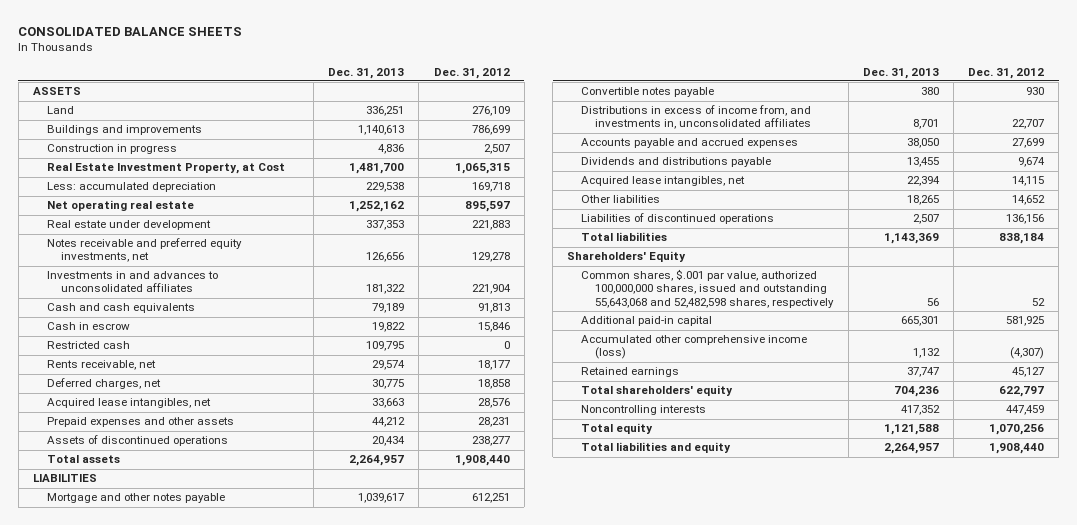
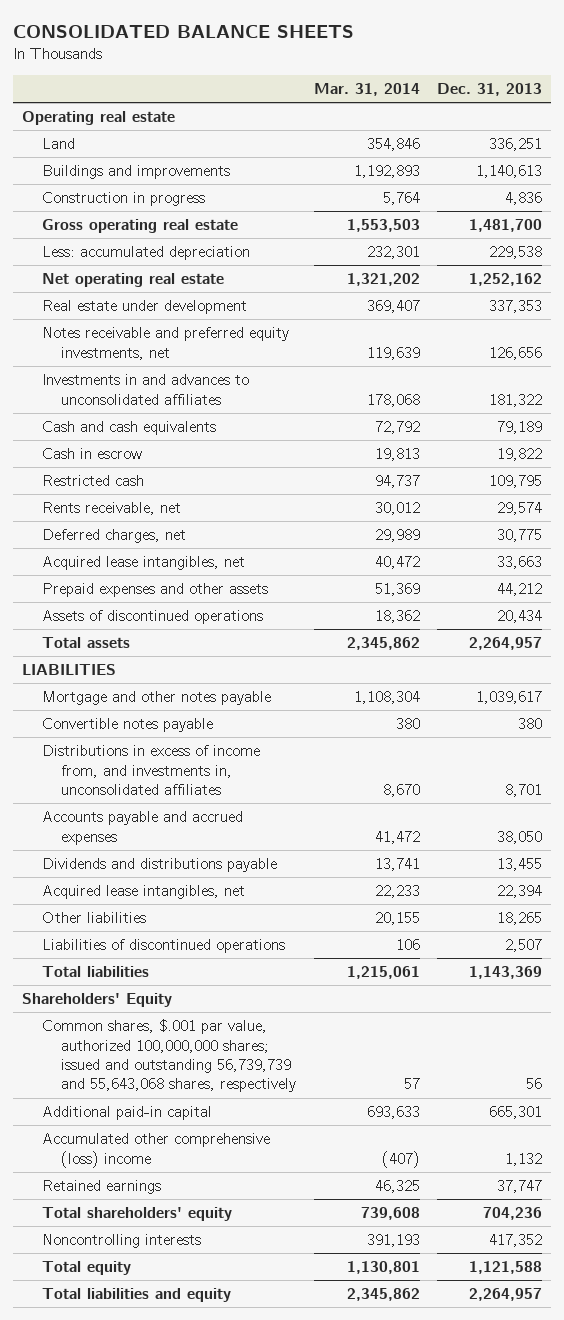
- | Dec. 31, 2013 | Dec. 31, 2012
+ | Mar. 31, 2014 | Dec. 31, 2013
- ASSETS
+ Operating real estate
- Real Estate Investment Property, at Cost | 1,481,700 | 1,065,315
+ Gross operating real estate | 1,553,503 | 1,481,700
- Common shares, $.001 par value, authorized 100,000,000 shares, issued and outstanding 55,643,068 and 52,482,598 shares, respectively | 56 | 52
+ Common shares, $.001 par value, authorized 100,000,000 shares; issued and outstanding 56,739,739 and 55,643,068 shares, respectively | 57 | 56
- Accumulated other comprehensive income (loss) | 1,132 | (4,307)
+ Accumulated other comprehensive (loss) income | (407) | 1,132

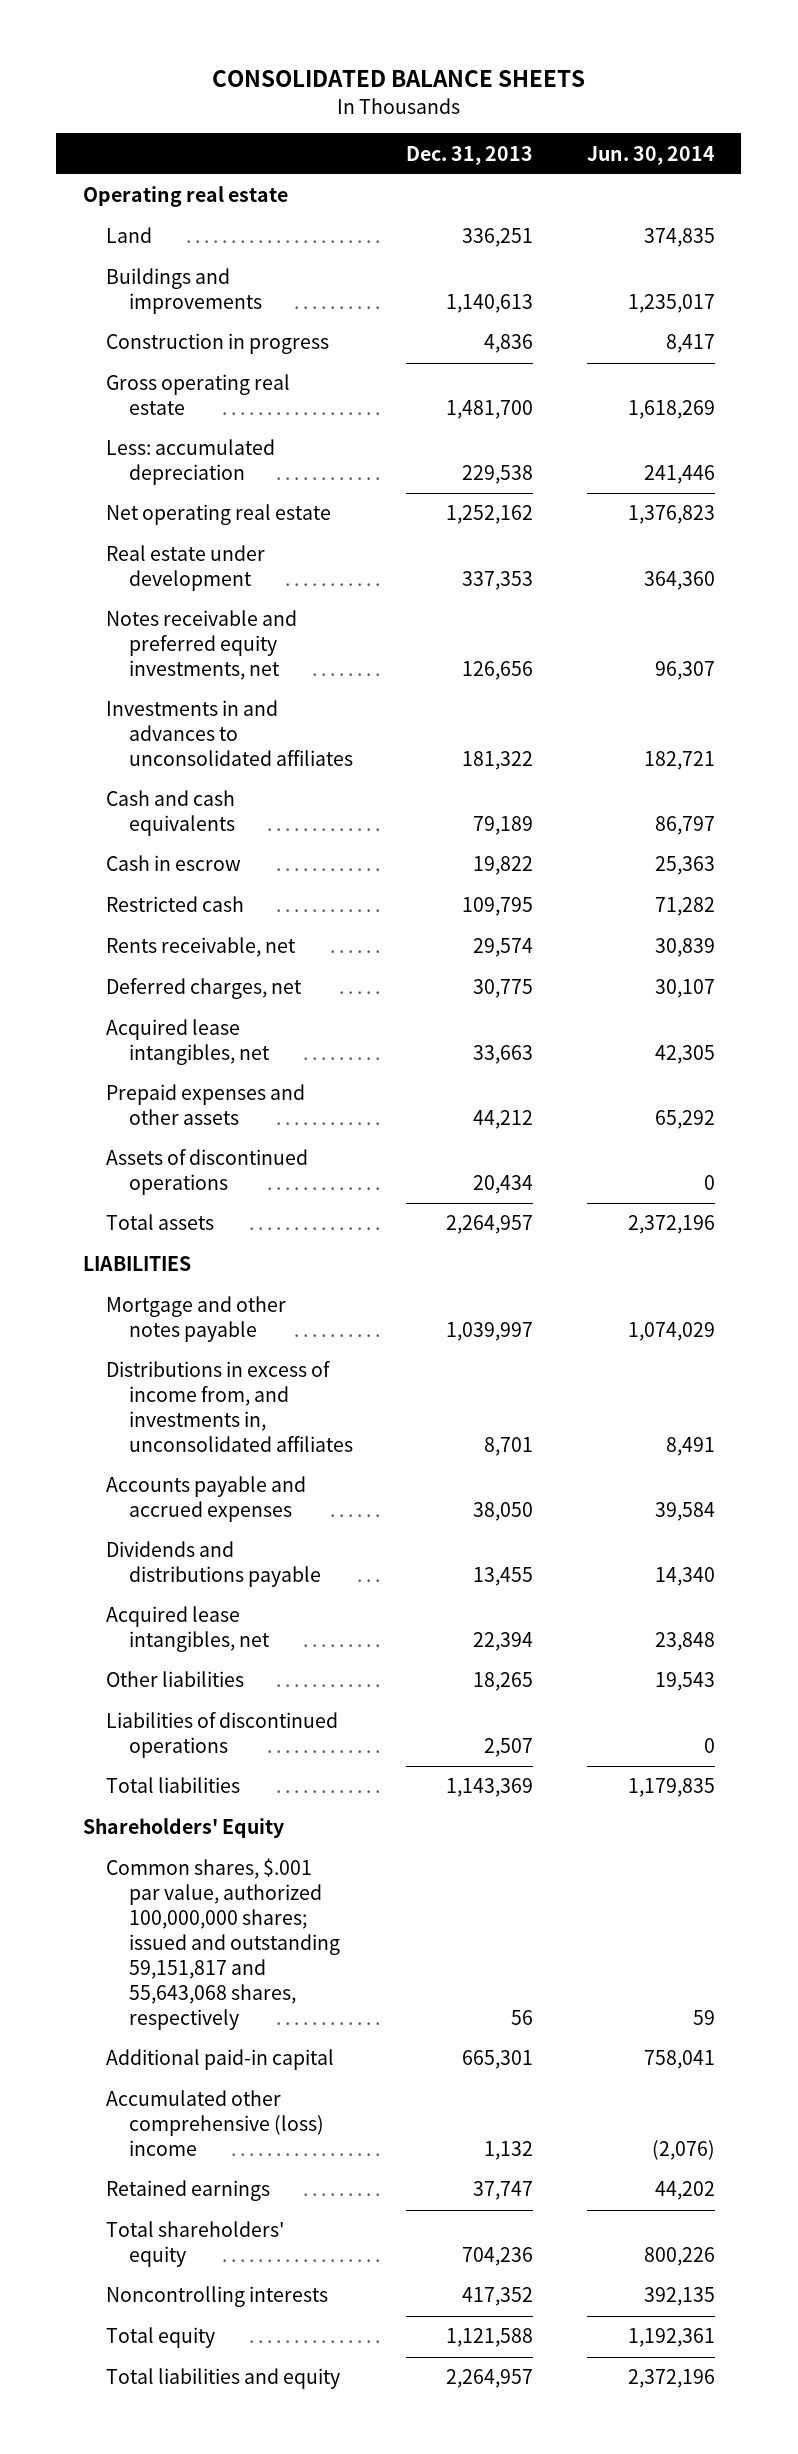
- | Mar. 31, 2014 | Dec. 31, 2013
+ | Dec. 31, 2013 | Jun. 30, 2014
- Mortgage and other notes payable | 1,108,304 | 1,039,617
- Convertible notes payable | 380 | 380
+ Mortgage and other notes payable | 1,039,997 | 1,074,029
- Common shares, $.001 par value, authorized 100,000,000 shares; issued and outstanding 56,739,739 and 55,643,068 shares, respectively | 57 | 56
+ Common shares, $.001 par value, authorized 100,000,000 shares; issued and outstanding 59,151,817 and 55,643,068 shares, respectively | 56 | 59

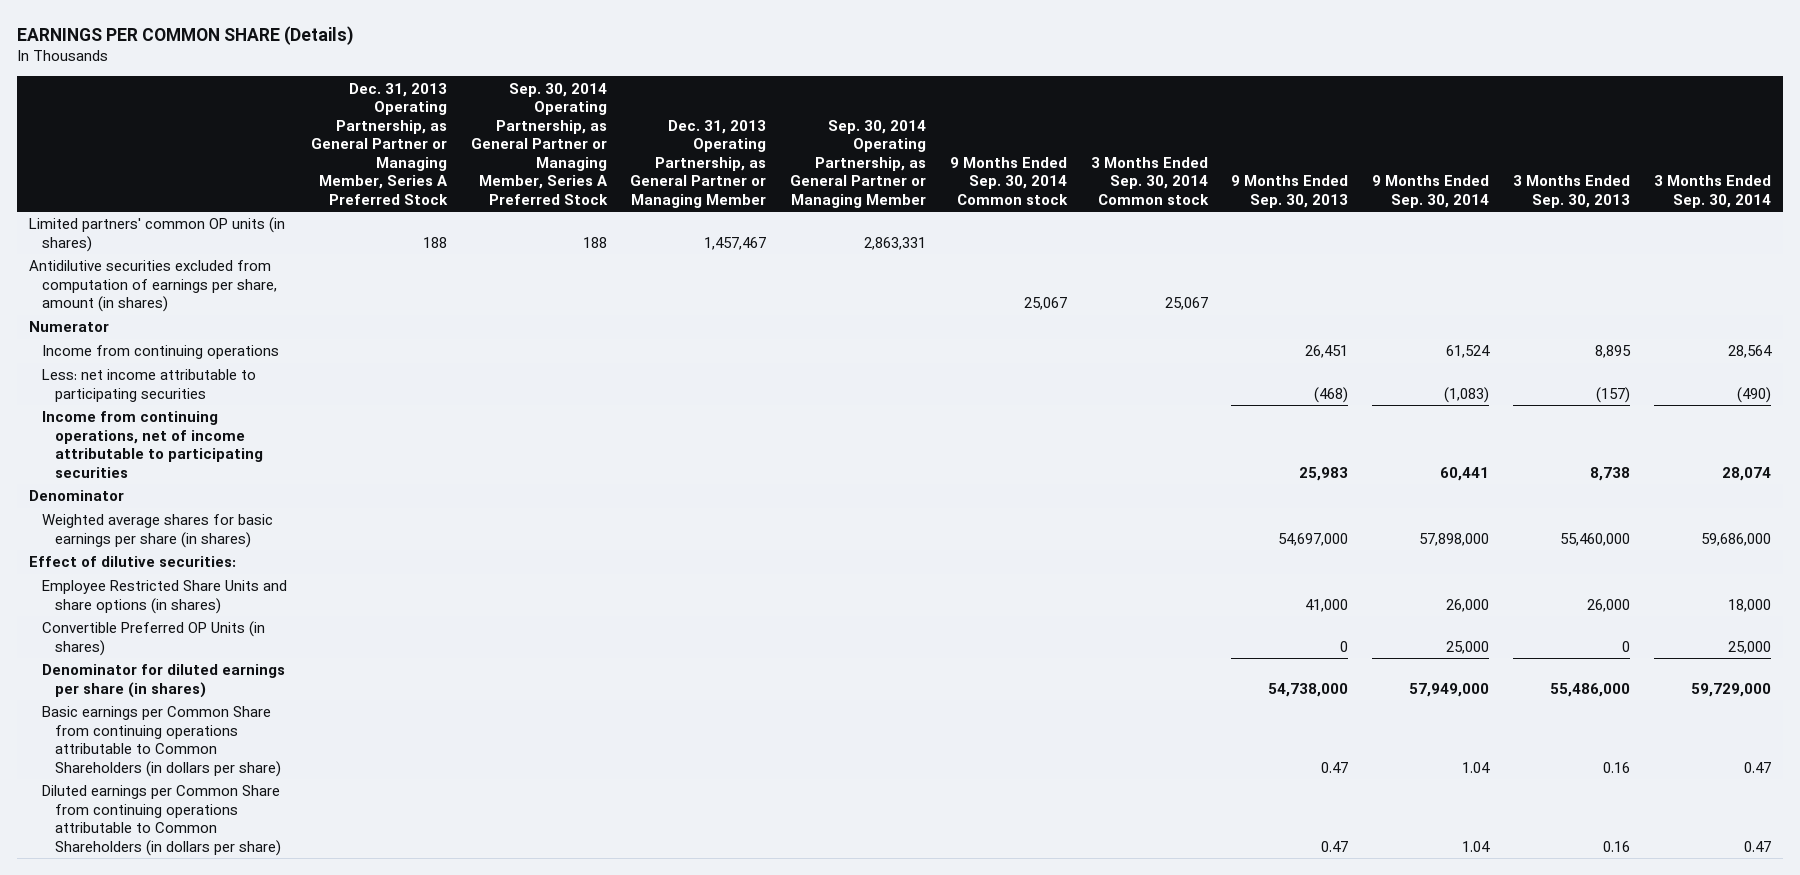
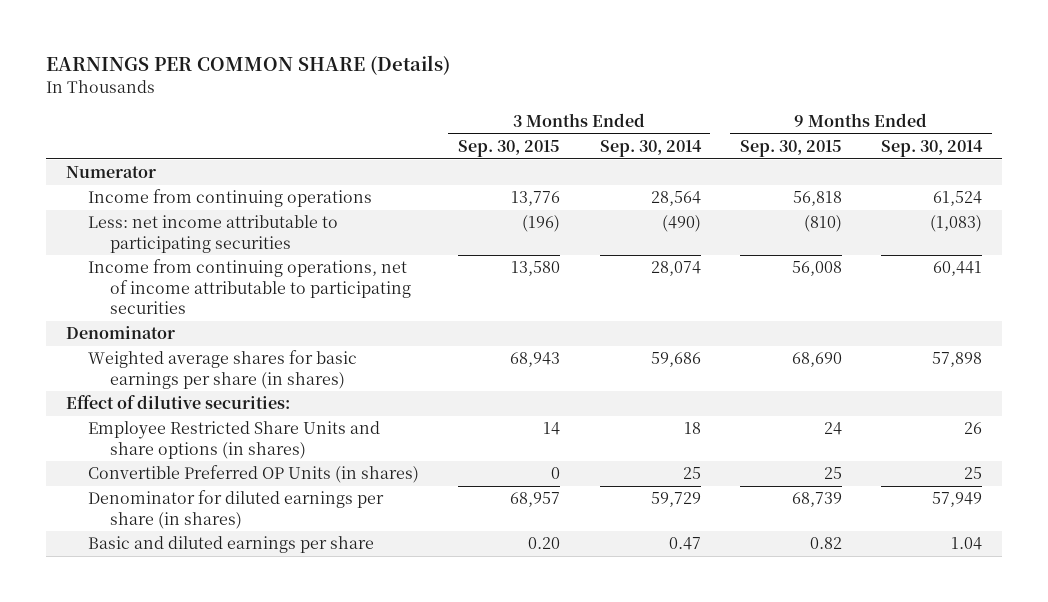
- | Dec. 31, 2013 Operating Partnership, as General Partner or Managing Member, Series A Preferred Stock | Sep. 30, 2014 Operating Partnership, as General Partner or Managing Member, Series A Preferred Stock | Dec. 31, 2013 Operating Partnership, as General Partner or Managing Member | Sep. 30, 2014 Operating Partnership, as General Partner or Managing Member | 9 Months Ended Sep. 30, 2014 Common stock | 3 Months Ended Sep. 30, 2014 Common stock | 9 Months Ended Sep. 30, 2013 | 9 Months Ended Sep. 30, 2014 | 3 Months Ended Sep. 30, 2013 | 3 Months Ended Sep. 30, 2014
+ | 3 Months Ended Sep. 30, 2015 | 3 Months Ended Sep. 30, 2014 | 9 Months Ended Sep. 30, 2015 | 9 Months Ended Sep. 30, 2014
- Limited partners' common OP units (in shares) | 188 | 188 | 1,457,467 | 2,863,331 | | | | | |
- Antidilutive securities excluded from computation of earnings per share, amount (in shares) | | | | | 25,067 | 25,067 | | | |
- Weighted average shares for basic earnings per share (in shares) | | | | | | | 54,697,000 | 57,898,000 | 55,460,000 | 59,686,000
+ Weighted average shares for basic earnings per share (in shares) | 68,943 | 59,686 | 68,690 | 57,898
- Employee Restricted Share Units and share options (in shares) | | | | | | | 41,000 | 26,000 | 26,000 | 18,000
- Convertible Preferred OP Units (in shares) | | | | | | | 0 | 25,000 | 0 | 25,000
- Denominator for diluted earnings per share (in shares) | | | | | | | 54,738,000 | 57,949,000 | 55,486,000 | 59,729,000
- Basic earnings per Common Share from continuing operations attributable to Common Shareholders (in dollars per share) | | | | | | | 0.47 | 1.04 | 0.16 | 0.47
- Diluted earnings per Common Share from continuing operations attributable to Common Shareholders (in dollars per share) | | | | | | | 0.47 | 1.04 | 0.16 | 0.47
+ Employee Restricted Share Units and share options (in shares) | 14 | 18 | 24 | 26
+ Convertible Preferred OP Units (in shares) | 0 | 25 | 25 | 25
+ Denominator for diluted earnings per share (in shares) | 68,957 | 59,729 | 68,739 | 57,949
+ Basic and diluted earnings per share | 0.20 | 0.47 | 0.82 | 1.04

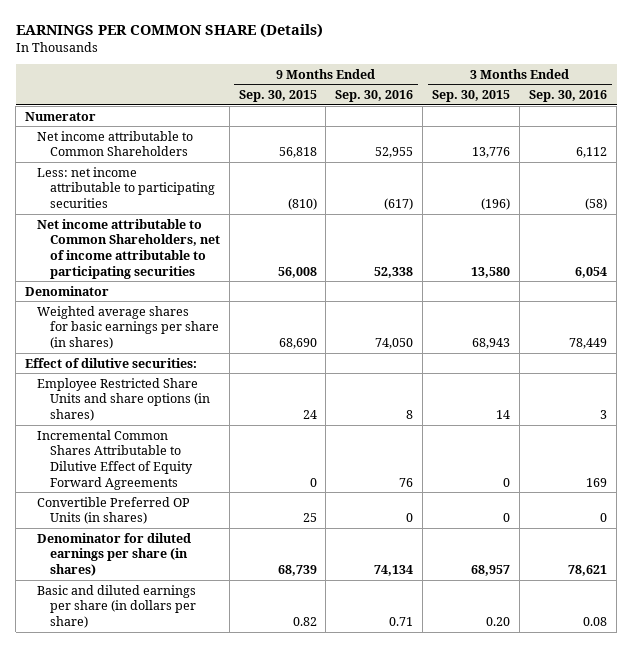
- | 3 Months Ended Sep. 30, 2015 | 3 Months Ended Sep. 30, 2014 | 9 Months Ended Sep. 30, 2015 | 9 Months Ended Sep. 30, 2014
+ | 9 Months Ended Sep. 30, 2015 | 9 Months Ended Sep. 30, 2016 | 3 Months Ended Sep. 30, 2015 | 3 Months Ended Sep. 30, 2016
- Income from continuing operations | 13,776 | 28,564 | 56,818 | 61,524
+ Net income attributable to Common Shareholders | 56,818 | 52,955 | 13,776 | 6,112
- Income from continuing operations, net of income attributable to participating securities | 13,580 | 28,074 | 56,008 | 60,441
+ Net income attributable to Common Shareholders, net of income attributable to participating securities | 56,008 | 52,338 | 13,580 | 6,054
+ Incremental Common Shares Attributable to Dilutive Effect of Equity Forward Agreements | 0 | 76 | 0 | 169
- Basic and diluted earnings per share | 0.20 | 0.47 | 0.82 | 1.04
+ Basic and diluted earnings per share (in dollars per share) | 0.82 | 0.71 | 0.20 | 0.08

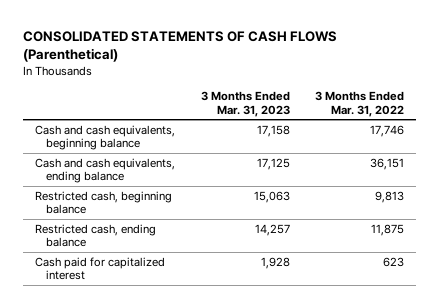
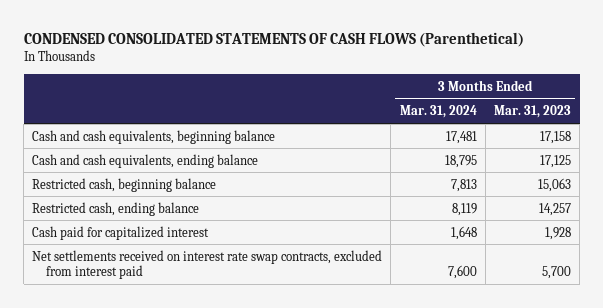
- CONSOLIDATED STATEMENTS OF CASH FLOWS (Parenthetical)
+ CONDENSED CONSOLIDATED STATEMENTS OF CASH FLOWS (Parenthetical)
- | 3 Months Ended Mar. 31, 2023 | 3 Months Ended Mar. 31, 2022
+ | 3 Months Ended Mar. 31, 2024 | 3 Months Ended Mar. 31, 2023
+ Net settlements received on interest rate swap contracts, excluded from interest paid | 7,600 | 5,700

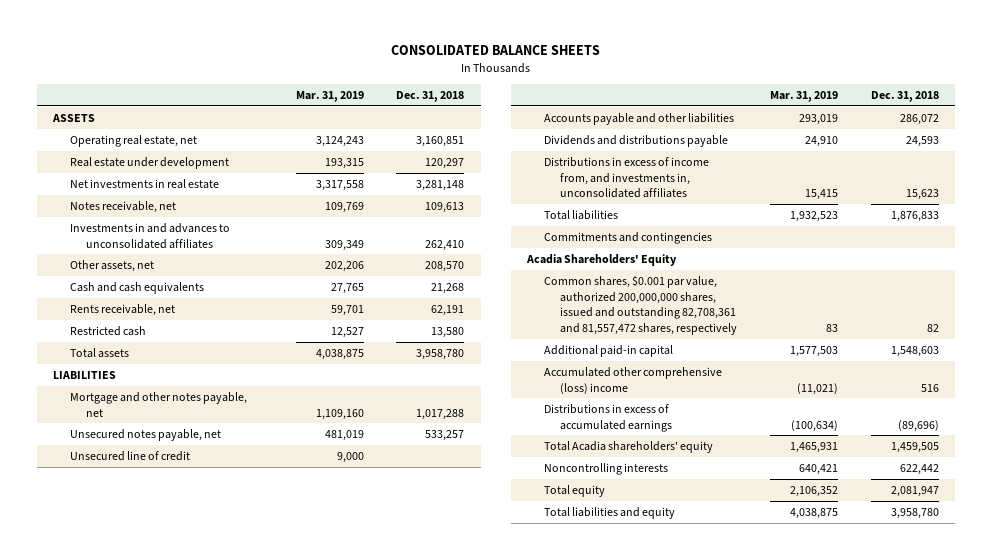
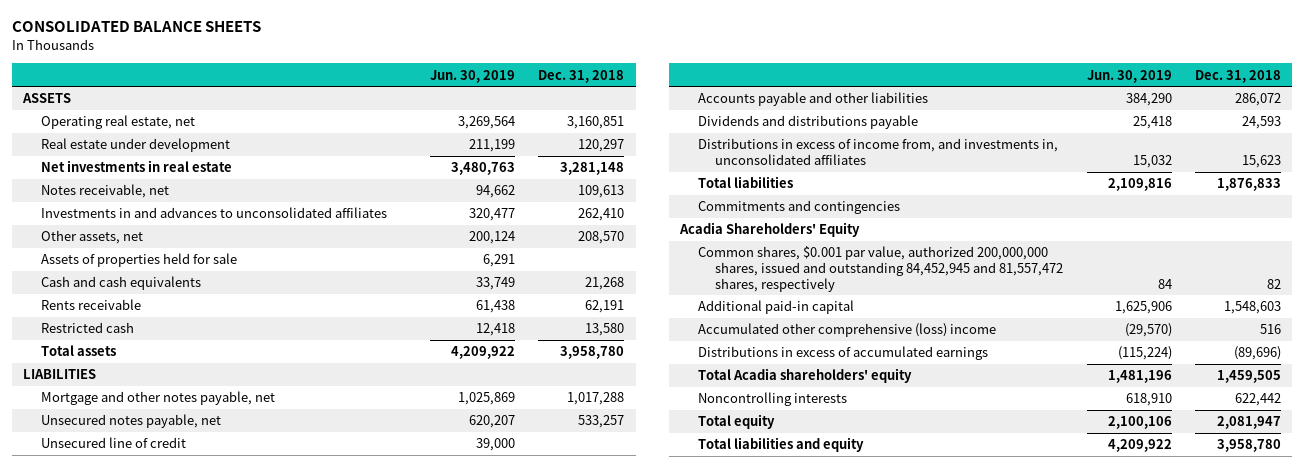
- | Mar. 31, 2019 | Dec. 31, 2018
+ | Jun. 30, 2019 | Dec. 31, 2018
+ Assets of properties held for sale | 6,291 |
- Rents receivable, net | 59,701 | 62,191
+ Rents receivable | 61,438 | 62,191
- Common shares, $0.001 par value, authorized 200,000,000 shares, issued and outstanding 82,708,361 and 81,557,472 shares, respectively | 83 | 82
+ Common shares, $0.001 par value, authorized 200,000,000 shares, issued and outstanding 84,452,945 and 81,557,472 shares, respectively | 84 | 82

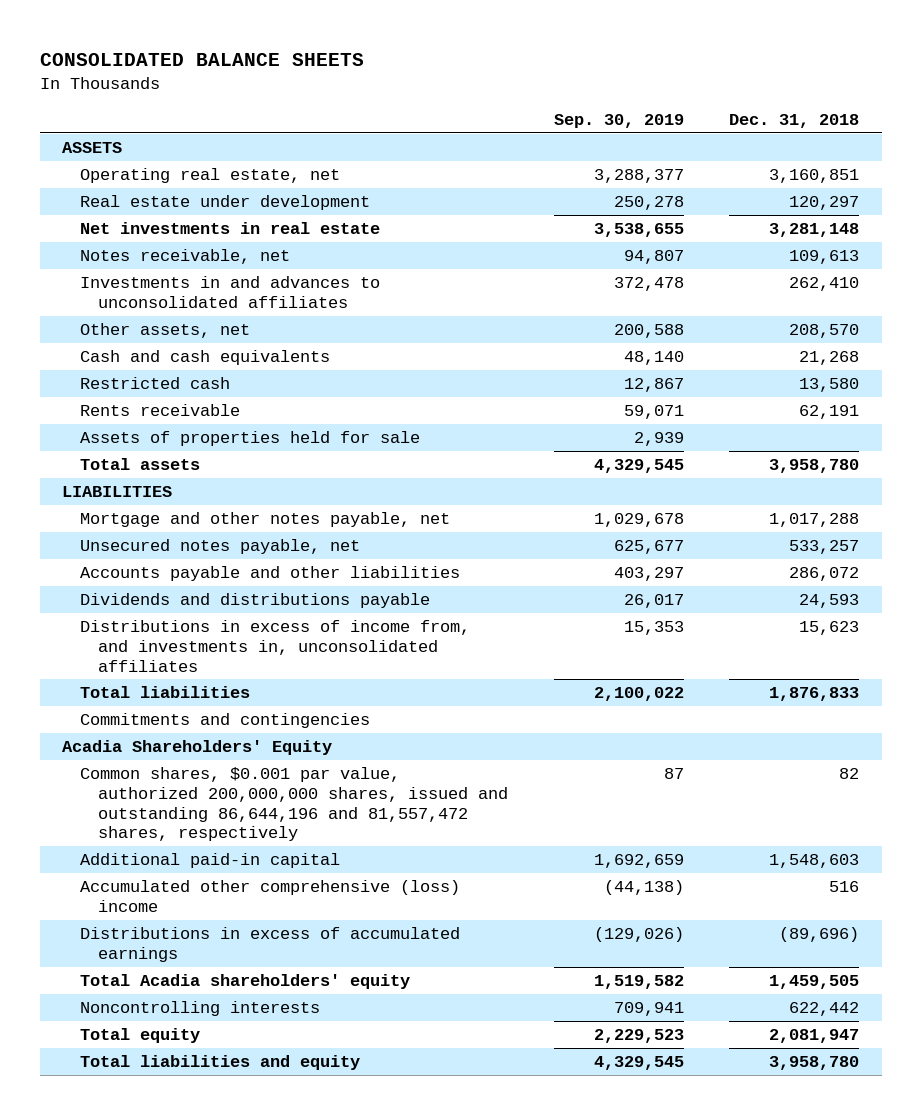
- | Jun. 30, 2019 | Dec. 31, 2018
+ | Sep. 30, 2019 | Dec. 31, 2018
moved down: Rents receivable | 59,071 | 62,191
moved down: Assets of properties held for sale | 2,939 |
- Unsecured line of credit | 39,000 |
- Common shares, $0.001 par value, authorized 200,000,000 shares, issued and outstanding 84,452,945 and 81,557,472 shares, respectively | 84 | 82
+ Common shares, $0.001 par value, authorized 200,000,000 shares, issued and outstanding 86,644,196 and 81,557,472 shares, respectively | 87 | 82

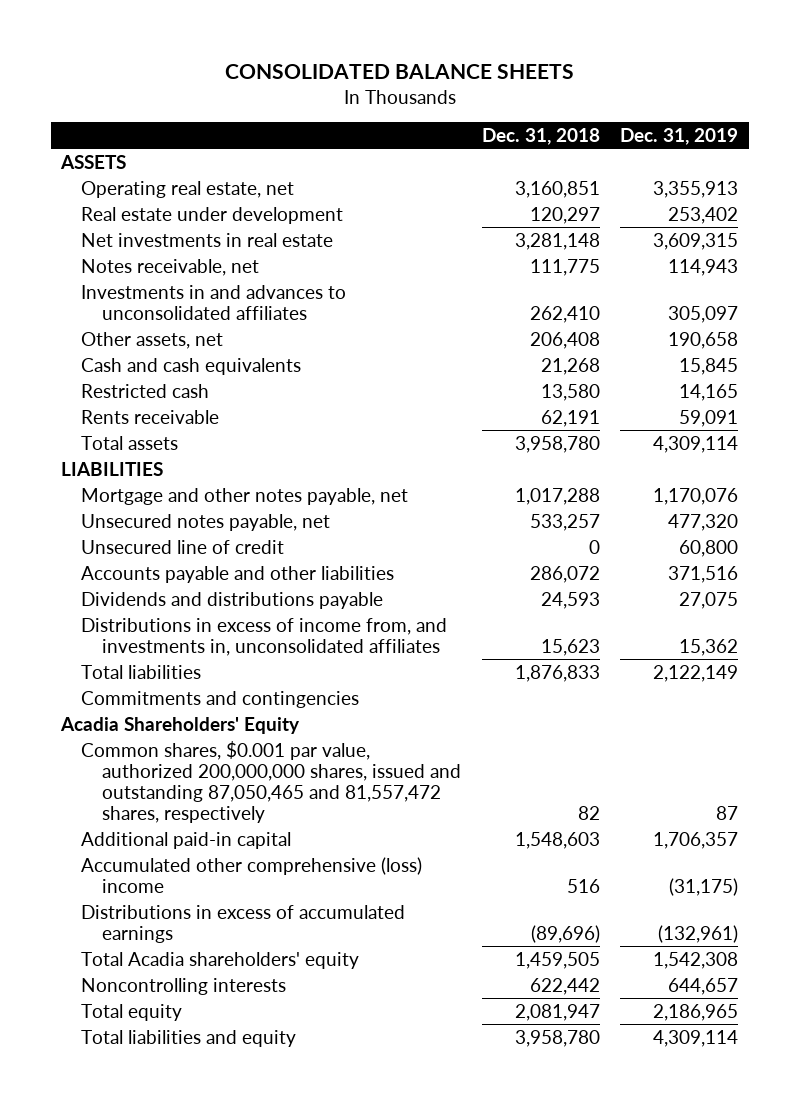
- | Sep. 30, 2019 | Dec. 31, 2018
+ | Dec. 31, 2018 | Dec. 31, 2019
- Notes receivable, net | 94,807 | 109,613
+ Notes receivable, net | 111,775 | 114,943
- Other assets, net | 200,588 | 208,570
+ Other assets, net | 206,408 | 190,658
- Assets of properties held for sale | 2,939 |
+ Unsecured line of credit | 0 | 60,800
- Common shares, $0.001 par value, authorized 200,000,000 shares, issued and outstanding 86,644,196 and 81,557,472 shares, respectively | 87 | 82
+ Common shares, $0.001 par value, authorized 200,000,000 shares, issued and outstanding 87,050,465 and 81,557,472 shares, respectively | 82 | 87

